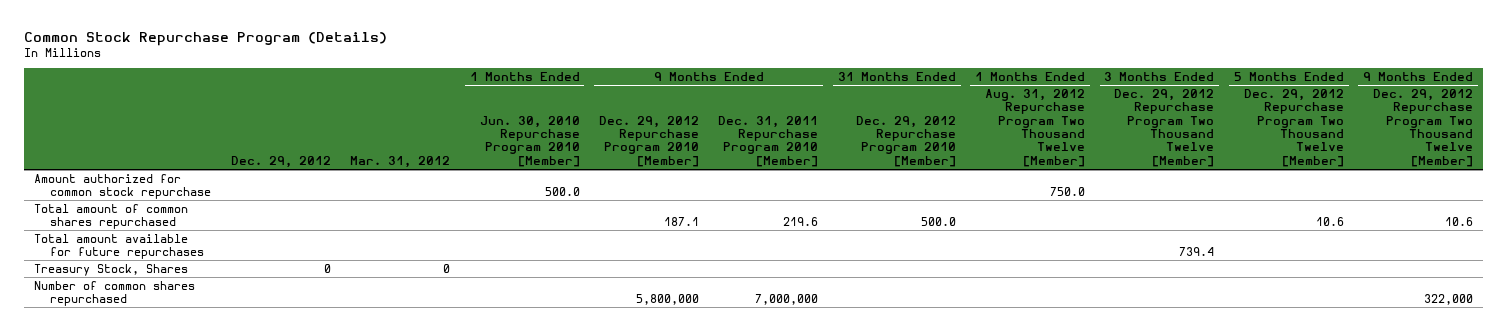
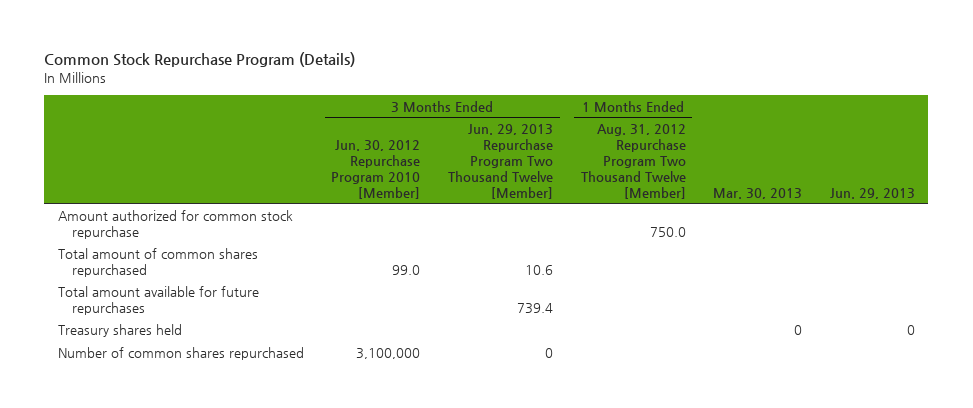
- | Dec. 29, 2012 | Mar. 31, 2012 | 1 Months Ended Jun. 30, 2010 Repurchase Program 2010 [Member] | 9 Months Ended Dec. 29, 2012 Repurchase Program 2010 [Member] | 9 Months Ended Dec. 31, 2011 Repurchase Program 2010 [Member] | 31 Months Ended Dec. 29, 2012 Repurchase Program 2010 [Member] | 1 Months Ended Aug. 31, 2012 Repurchase Program Two Thousand Twelve [Member] | 3 Months Ended Dec. 29, 2012 Repurchase Program Two Thousand Twelve [Member] | 5 Months Ended Dec. 29, 2012 Repurchase Program Two Thousand Twelve [Member] | 9 Months Ended Dec. 29, 2012 Repurchase Program Two Thousand Twelve [Member]
+ | 3 Months Ended Jun. 30, 2012 Repurchase Program 2010 [Member] | 3 Months Ended Jun. 29, 2013 Repurchase Program Two Thousand Twelve [Member] | 1 Months Ended Aug. 31, 2012 Repurchase Program Two Thousand Twelve [Member] | Mar. 30, 2013 | Jun. 29, 2013
- Treasury Stock, Shares | 0 | 0 | | | | | | | |
+ Treasury shares held | | | | 0 | 0

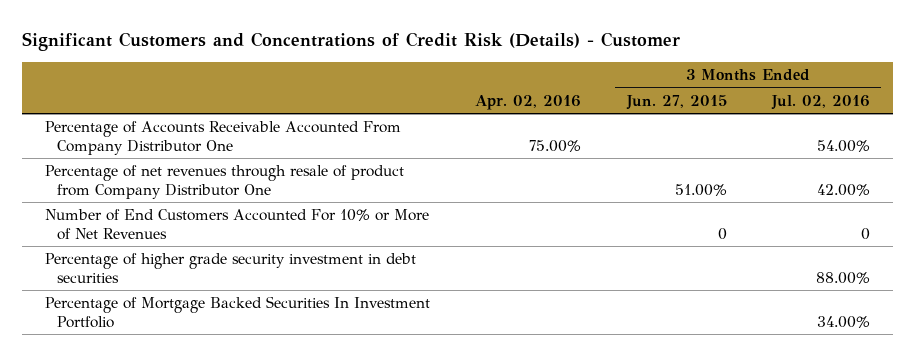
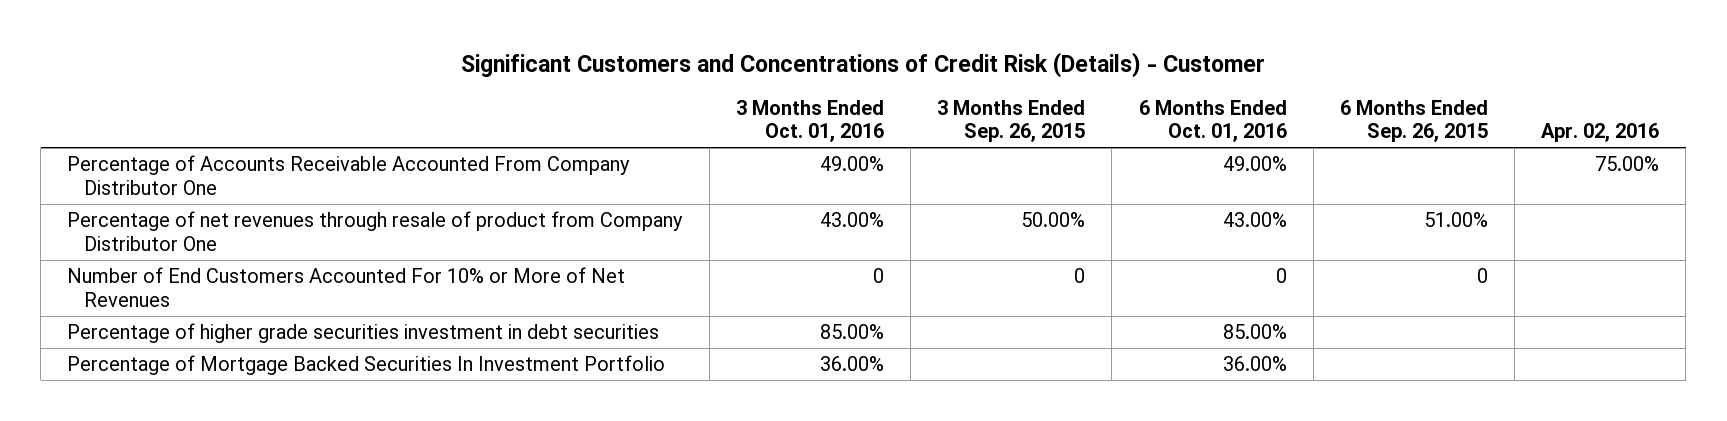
- | Apr. 02, 2016 | 3 Months Ended Jun. 27, 2015 | 3 Months Ended Jul. 02, 2016
+ | 3 Months Ended Oct. 01, 2016 | 3 Months Ended Sep. 26, 2015 | 6 Months Ended Oct. 01, 2016 | 6 Months Ended Sep. 26, 2015 | Apr. 02, 2016
- Percentage of higher grade security investment in debt securities | | | 88.00%
+ Percentage of higher grade securities investment in debt securities | 85.00% | | 85.00% | |

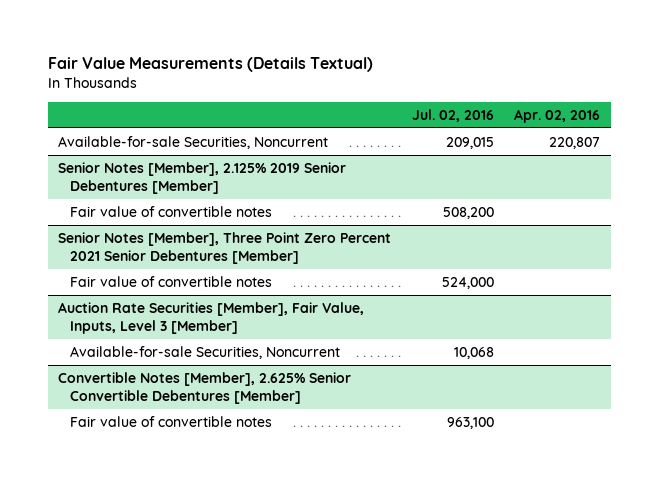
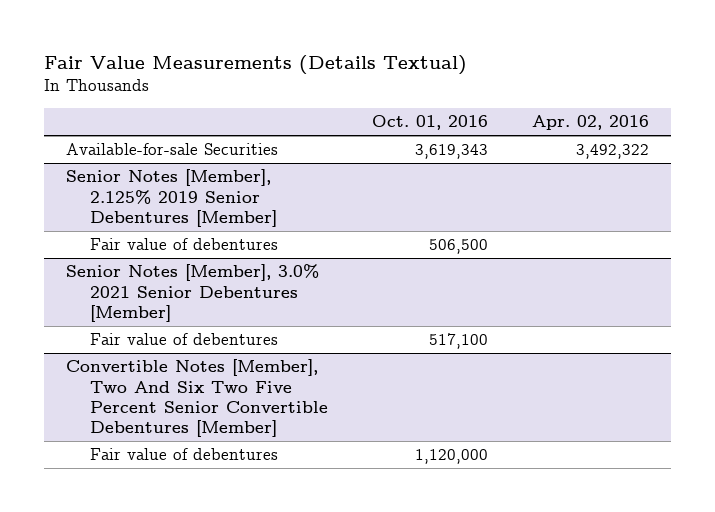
- | Jul. 02, 2016 | Apr. 02, 2016
+ | Oct. 01, 2016 | Apr. 02, 2016
- Available-for-sale Securities, Noncurrent | 209,015 | 220,807
+ Available-for-sale Securities | 3,619,343 | 3,492,322
@ Senior Notes [Member], 2.125% 2019 Senior Debentures [Member]
- Fair value of convertible notes | 508,200 |
- Senior Notes [Member], Three Point Zero Percent 2021 Senior Debentures [Member]
- Fair value of convertible notes | 524,000 |
- Auction Rate Securities [Member], Fair Value, Inputs, Level 3 [Member]
- Available-for-sale Securities, Noncurrent | 10,068 |
- Convertible Notes [Member], 2.625% Senior Convertible Debentures [Member]
- Fair value of convertible notes | 963,100 |
@ Senior Notes [Member], 2.125% 2019 Senior Debentures [Member]
+ Fair value of debentures | 506,500 |
+ Senior Notes [Member], 3.0% 2021 Senior Debentures [Member]
+ Fair value of debentures | 517,100 |
+ Convertible Notes [Member], Two And Six Two Five Percent Senior Convertible Debentures [Member]
+ Fair value of debentures | 1,120,000 |

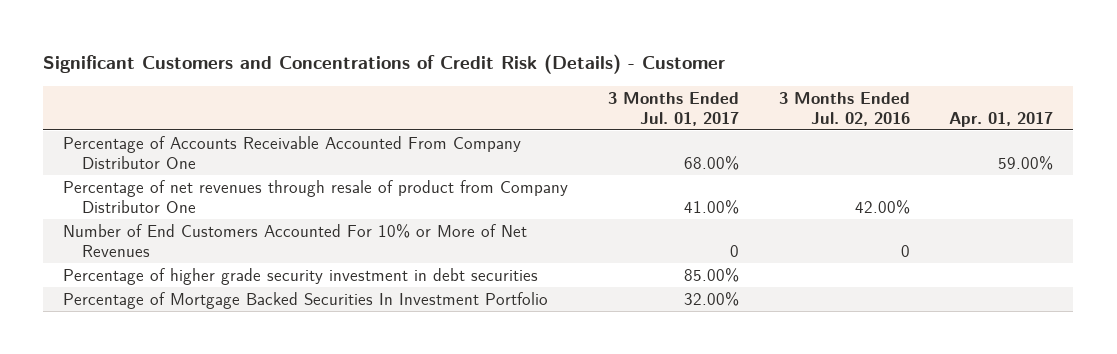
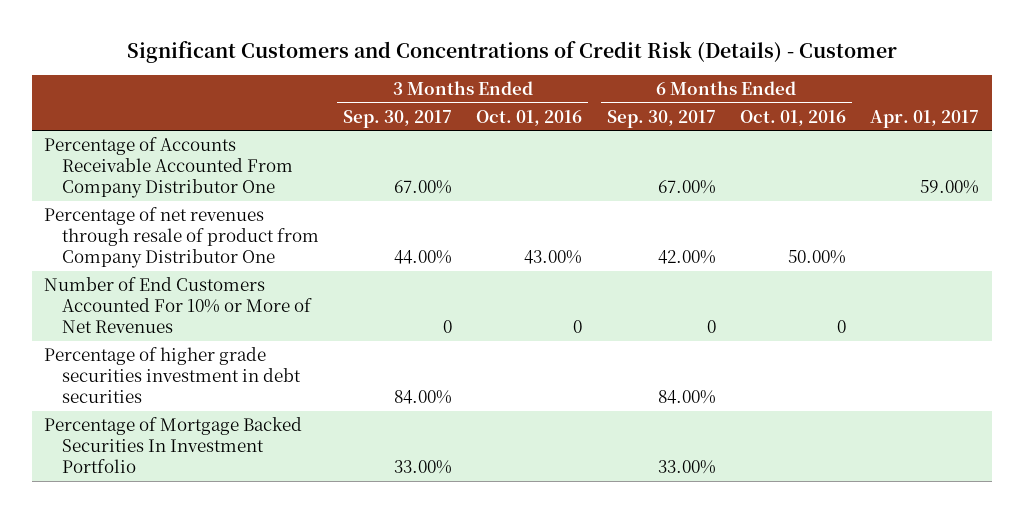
- | 3 Months Ended Jul. 01, 2017 | 3 Months Ended Jul. 02, 2016 | Apr. 01, 2017
+ | 3 Months Ended Sep. 30, 2017 | 3 Months Ended Oct. 01, 2016 | 6 Months Ended Sep. 30, 2017 | 6 Months Ended Oct. 01, 2016 | Apr. 01, 2017
- Percentage of higher grade security investment in debt securities | 85.00% | |
+ Percentage of higher grade securities investment in debt securities | 84.00% | | 84.00% | |

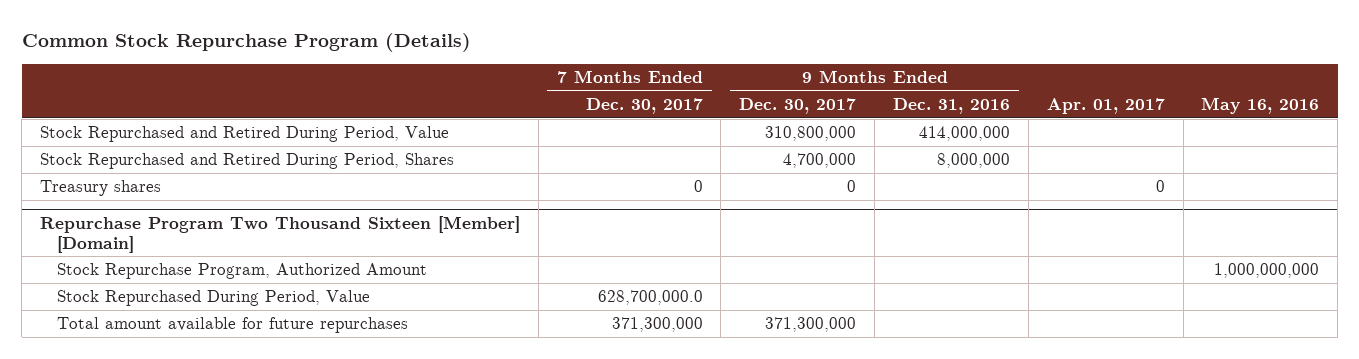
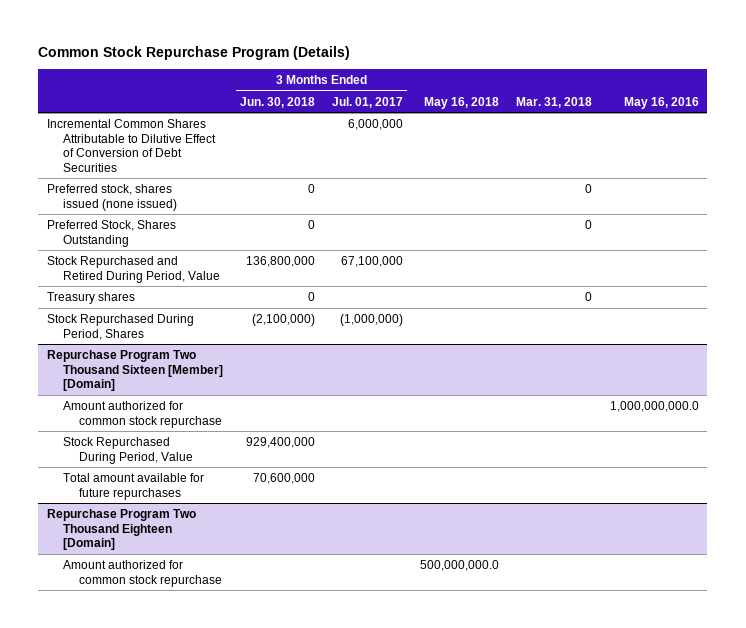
- | 7 Months Ended Dec. 30, 2017 | 9 Months Ended Dec. 30, 2017 | 9 Months Ended Dec. 31, 2016 | Apr. 01, 2017 | May 16, 2016
+ | 3 Months Ended Jun. 30, 2018 | 3 Months Ended Jul. 01, 2017 | May 16, 2018 | Mar. 31, 2018 | May 16, 2016
+ Incremental Common Shares Attributable to Dilutive Effect of Conversion of Debt Securities | | 6,000,000 | | |
+ Preferred stock, shares issued (none issued) | 0 | | | 0 |
+ Preferred Stock, Shares Outstanding | 0 | | | 0 |
- Stock Repurchased and Retired During Period, Shares | | 4,700,000 | 8,000,000 | |
+ Stock Repurchased During Period, Shares | (2,100,000) | (1,000,000) | | |
@ Repurchase Program Two Thousand Sixteen [Member] [Domain]
- Stock Repurchase Program, Authorized Amount | | | | | 1,000,000,000
+ Amount authorized for common stock repurchase | | | | | 1,000,000,000.0
+ Repurchase Program Two Thousand Eighteen [Domain]
+ Amount authorized for common stock repurchase | | | 500,000,000.0 | |

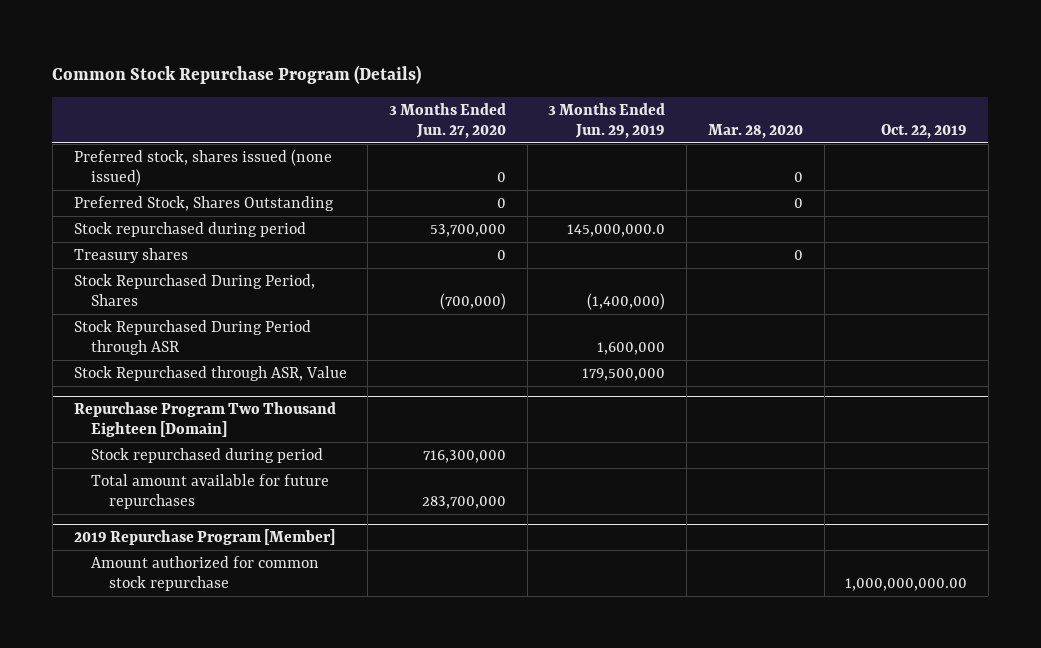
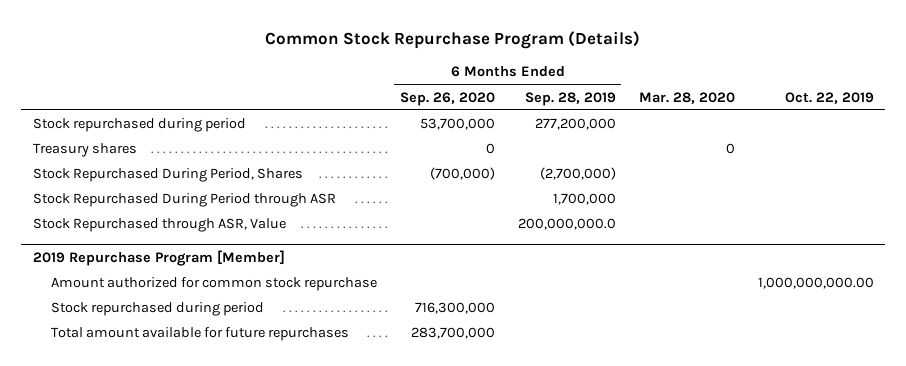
- | 3 Months Ended Jun. 27, 2020 | 3 Months Ended Jun. 29, 2019 | Mar. 28, 2020 | Oct. 22, 2019
+ | 6 Months Ended Sep. 26, 2020 | 6 Months Ended Sep. 28, 2019 | Mar. 28, 2020 | Oct. 22, 2019
- Preferred stock, shares issued (none issued) | 0 | | 0 |
- Preferred Stock, Shares Outstanding | 0 | | 0 |
- Repurchase Program Two Thousand Eighteen [Domain]
- Stock repurchased during period | 716,300,000 | | |
- Total amount available for future repurchases | 283,700,000 | | |
@ 2019 Repurchase Program [Member]
+ Stock repurchased during period | 716,300,000 | | |
+ Total amount available for future repurchases | 283,700,000 | | |

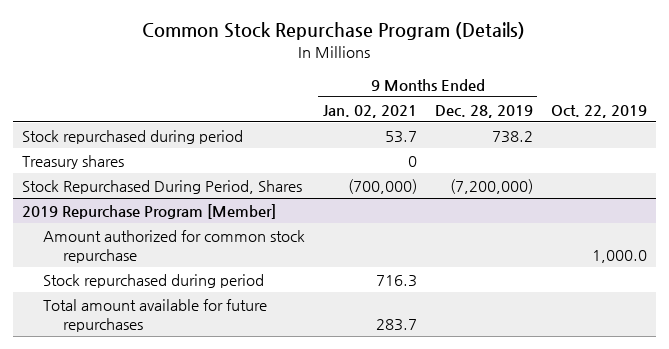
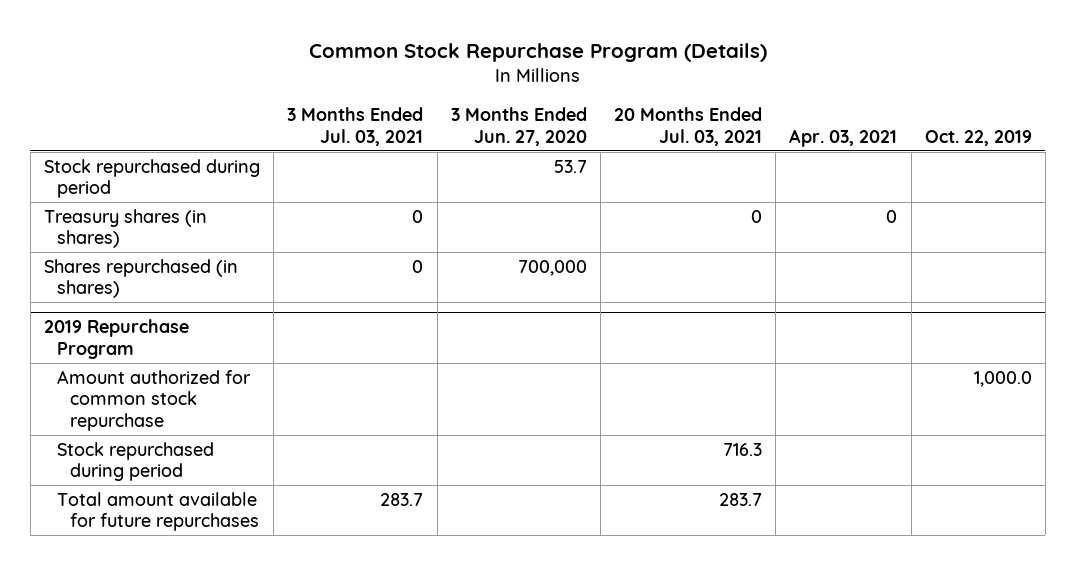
- | 9 Months Ended Jan. 02, 2021 | 9 Months Ended Dec. 28, 2019 | Oct. 22, 2019
+ | 3 Months Ended Jul. 03, 2021 | 3 Months Ended Jun. 27, 2020 | 20 Months Ended Jul. 03, 2021 | Apr. 03, 2021 | Oct. 22, 2019
- Treasury shares | 0 | |
- Stock Repurchased During Period, Shares | (700,000) | (7,200,000) |
- 2019 Repurchase Program [Member]
+ Treasury shares (in shares) | 0 | | 0 | 0 |
+ Shares repurchased (in shares) | 0 | 700,000 | | |
+ 2019 Repurchase Program

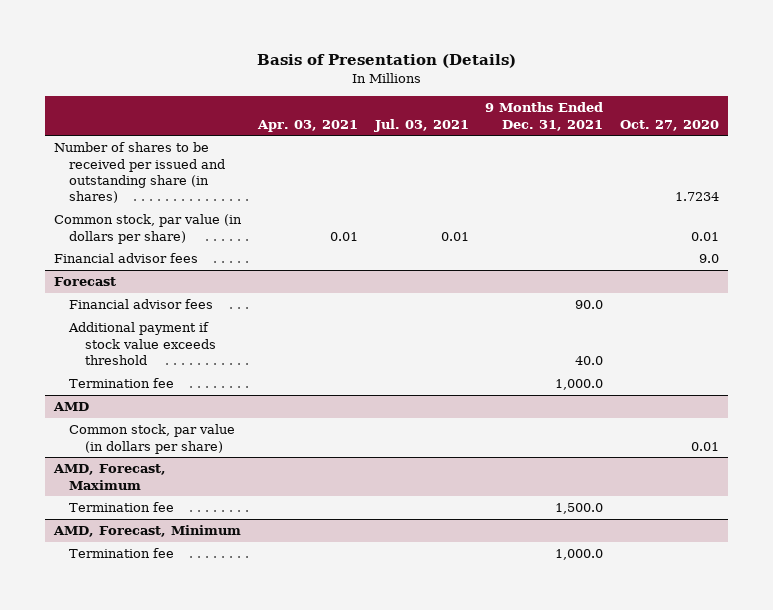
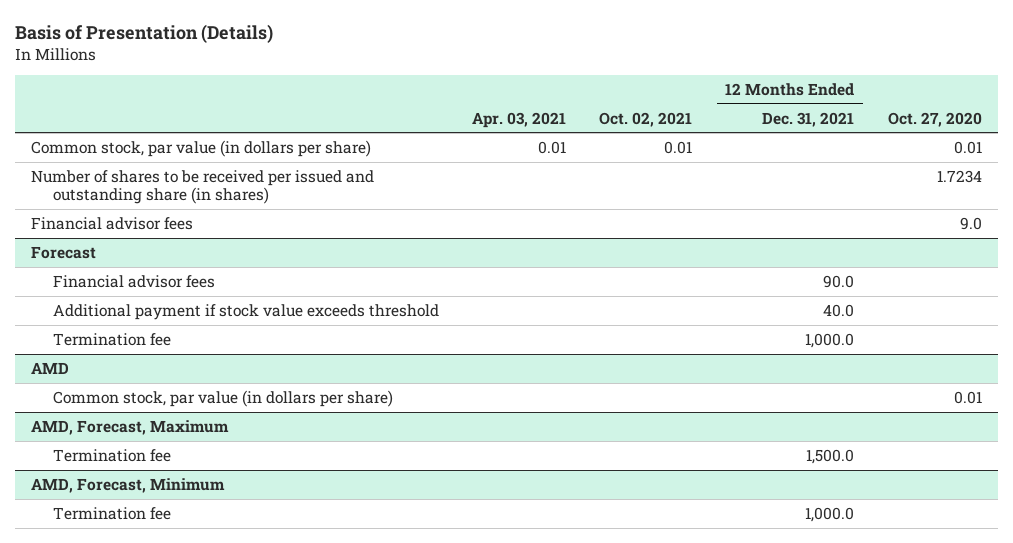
- | Apr. 03, 2021 | Jul. 03, 2021 | 9 Months Ended Dec. 31, 2021 | Oct. 27, 2020
+ | Apr. 03, 2021 | Oct. 02, 2021 | 12 Months Ended Dec. 31, 2021 | Oct. 27, 2020
moved down: Number of shares to be received per issued and outstanding share (in shares) | | | | 1.7234

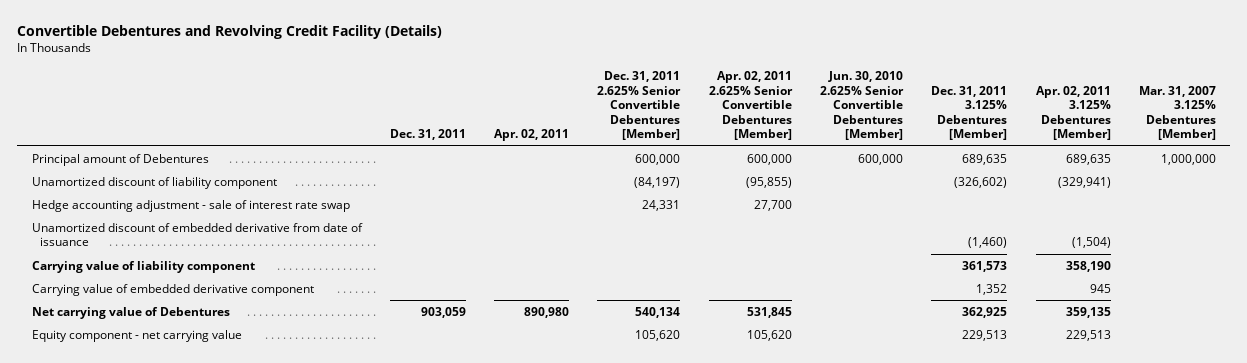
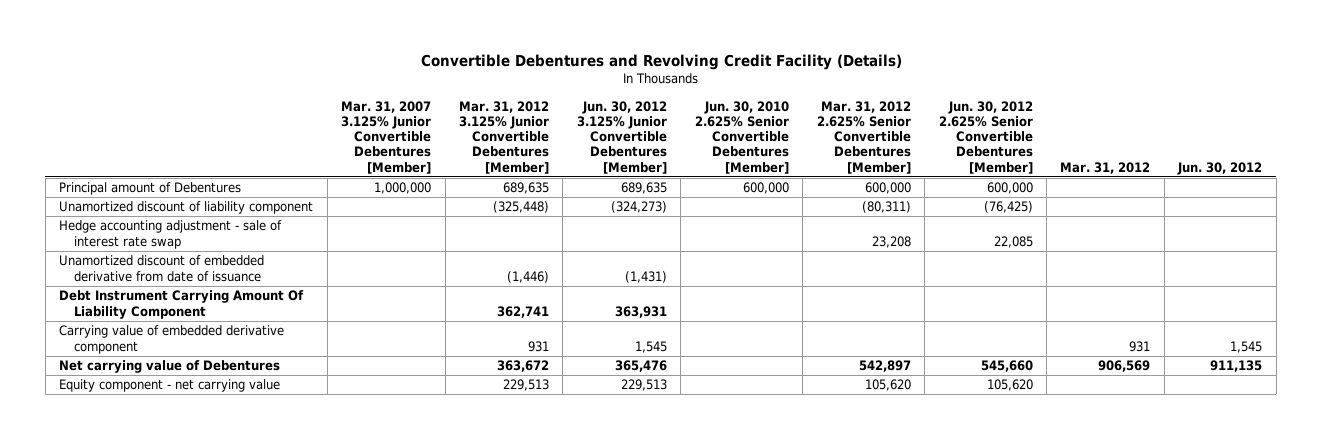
- | Dec. 31, 2011 | Apr. 02, 2011 | Dec. 31, 2011 2.625% Senior Convertible Debentures [Member] | Apr. 02, 2011 2.625% Senior Convertible Debentures [Member] | Jun. 30, 2010 2.625% Senior Convertible Debentures [Member] | Dec. 31, 2011 3.125% Debentures [Member] | Apr. 02, 2011 3.125% Debentures [Member] | Mar. 31, 2007 3.125% Debentures [Member]
+ | Mar. 31, 2007 3.125% Junior Convertible Debentures [Member] | Mar. 31, 2012 3.125% Junior Convertible Debentures [Member] | Jun. 30, 2012 3.125% Junior Convertible Debentures [Member] | Jun. 30, 2010 2.625% Senior Convertible Debentures [Member] | Mar. 31, 2012 2.625% Senior Convertible Debentures [Member] | Jun. 30, 2012 2.625% Senior Convertible Debentures [Member] | Mar. 31, 2012 | Jun. 30, 2012
- Carrying value of liability component | | | | | | 361,573 | 358,190 |
+ Debt Instrument Carrying Amount Of Liability Component | | 362,741 | 363,931 | | | | |

